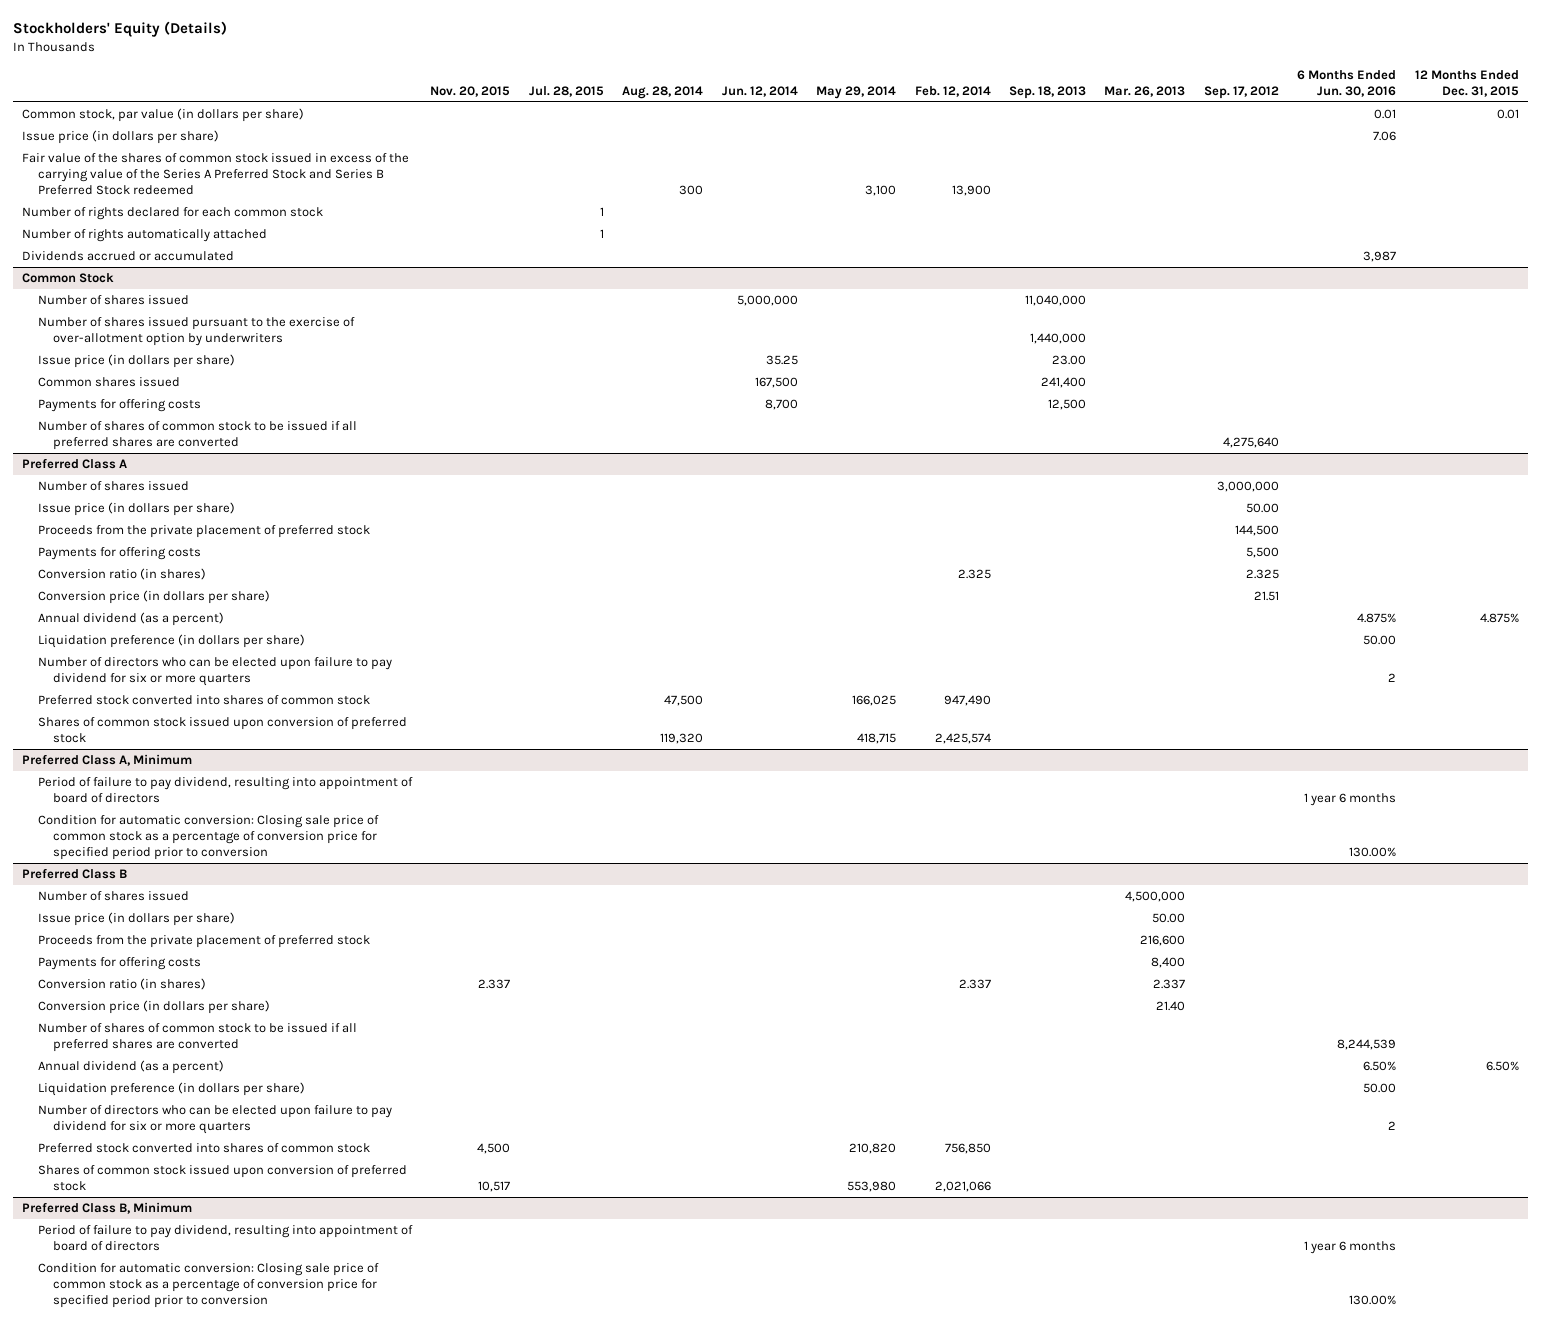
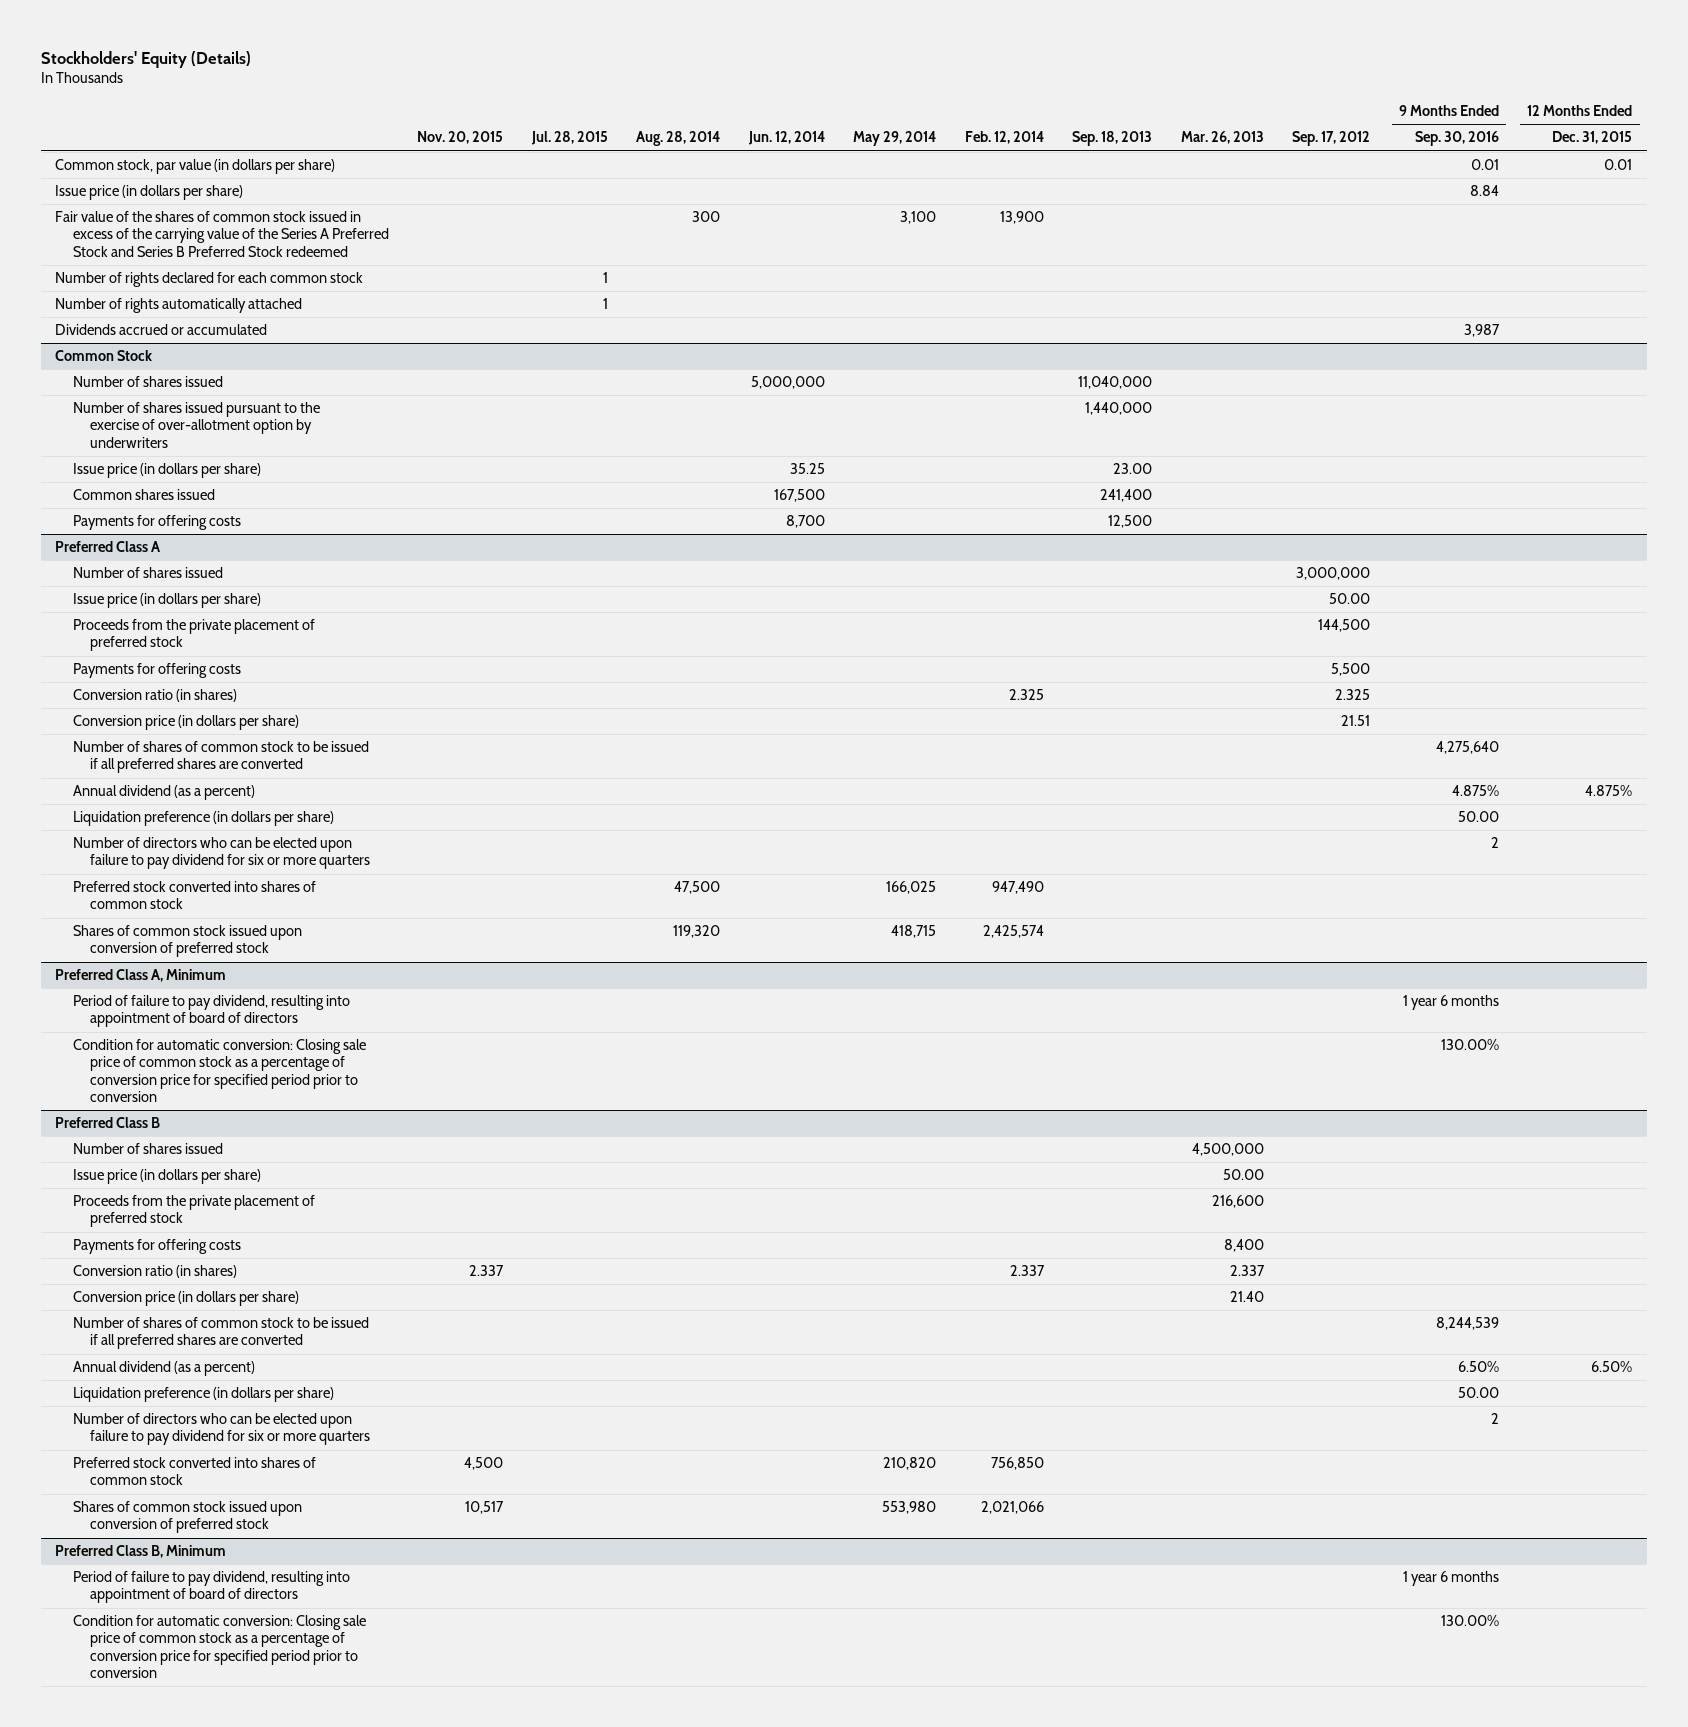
- | Nov. 20, 2015 | Jul. 28, 2015 | Aug. 28, 2014 | Jun. 12, 2014 | May 29, 2014 | Feb. 12, 2014 | Sep. 18, 2013 | Mar. 26, 2013 | Sep. 17, 2012 | 6 Months Ended Jun. 30, 2016 | 12 Months Ended Dec. 31, 2015
+ | Nov. 20, 2015 | Jul. 28, 2015 | Aug. 28, 2014 | Jun. 12, 2014 | May 29, 2014 | Feb. 12, 2014 | Sep. 18, 2013 | Mar. 26, 2013 | Sep. 17, 2012 | 9 Months Ended Sep. 30, 2016 | 12 Months Ended Dec. 31, 2015
@ Common Stock
- Number of shares of common stock to be issued if all preferred shares are converted | | | | | | | | | 4,275,640 | |
@ Preferred Class A
+ Number of shares of common stock to be issued if all preferred shares are converted | | | | | | | | | | 4,275,640 |

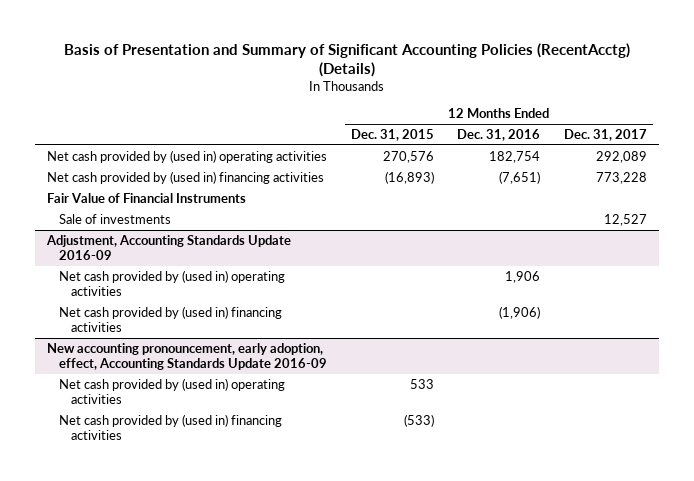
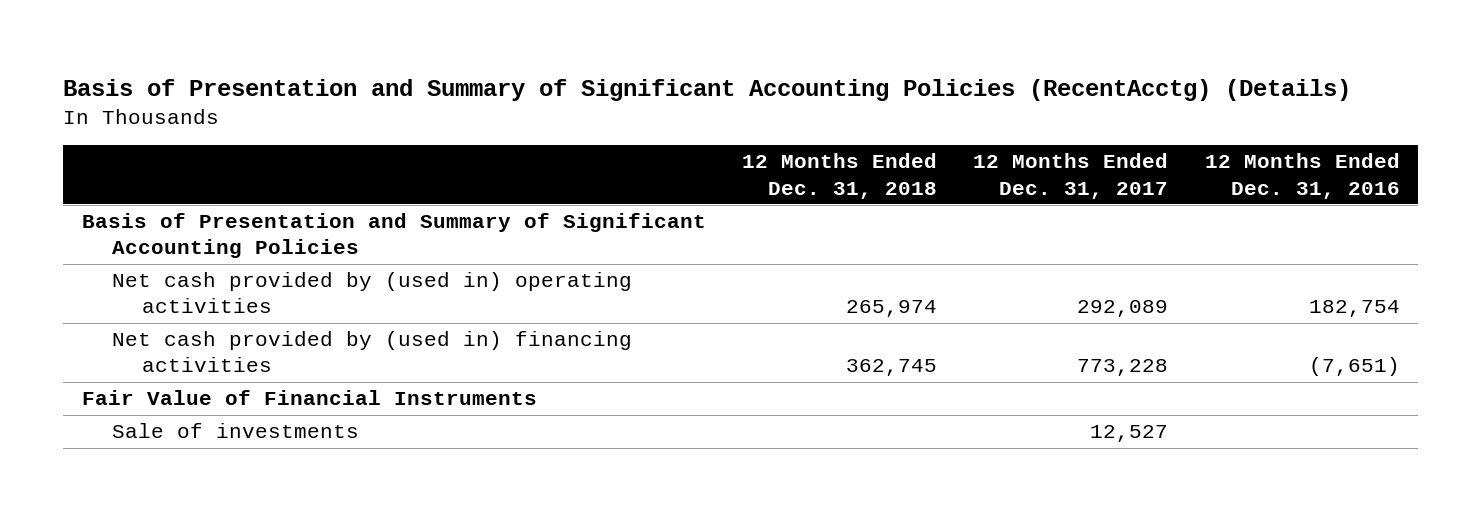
- | 12 Months Ended Dec. 31, 2015 | 12 Months Ended Dec. 31, 2016 | 12 Months Ended Dec. 31, 2017
+ | 12 Months Ended Dec. 31, 2018 | 12 Months Ended Dec. 31, 2017 | 12 Months Ended Dec. 31, 2016
+ Basis of Presentation and Summary of Significant Accounting Policies
- Adjustment, Accounting Standards Update 2016-09
- Net cash provided by (used in) operating activities | | 1,906 |
- Net cash provided by (used in) financing activities | | (1,906) |
- New accounting pronouncement, early adoption, effect, Accounting Standards Update 2016-09
- Net cash provided by (used in) operating activities | 533 | |
- Net cash provided by (used in) financing activities | (533) | |

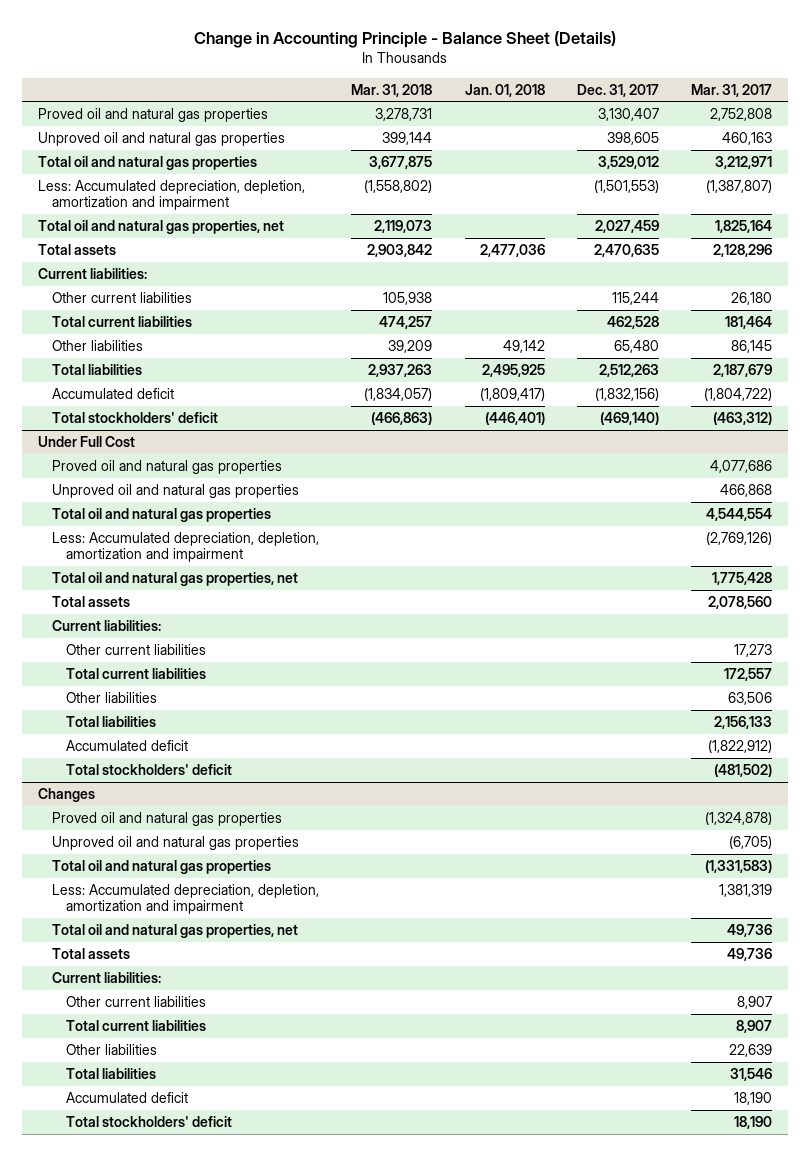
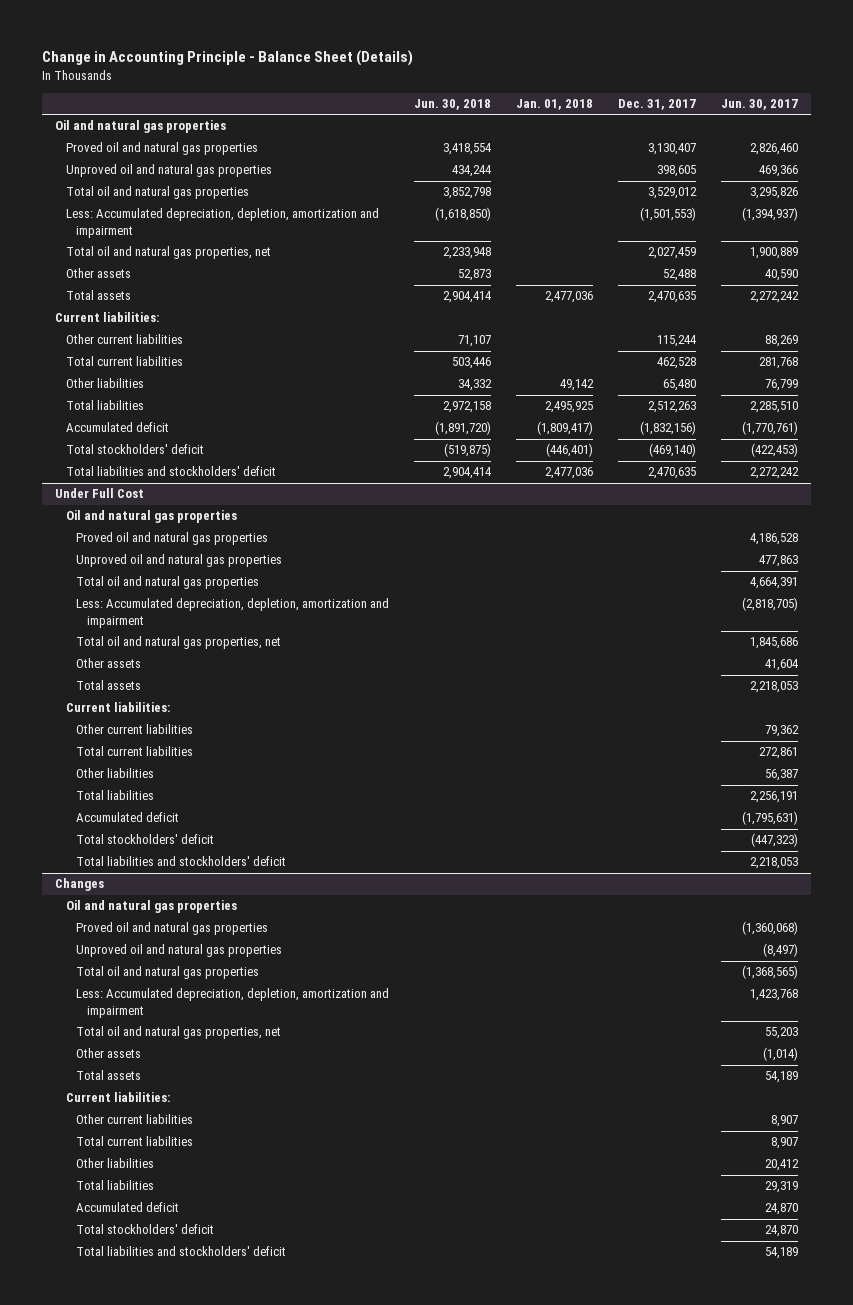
- | Mar. 31, 2018 | Jan. 01, 2018 | Dec. 31, 2017 | Mar. 31, 2017
+ | Jun. 30, 2018 | Jan. 01, 2018 | Dec. 31, 2017 | Jun. 30, 2017
+ Oil and natural gas properties
+ Other assets | 52,873 | | 52,488 | 40,590
+ Total liabilities and stockholders' deficit | 2,904,414 | 2,477,036 | 2,470,635 | 2,272,242
@ Under Full Cost
+ Oil and natural gas properties
+ Other assets | | | | 41,604
+ Total liabilities and stockholders' deficit | | | | 2,218,053
@ Changes
+ Oil and natural gas properties
+ Other assets | | | | (1,014)
+ Total liabilities and stockholders' deficit | | | | 54,189

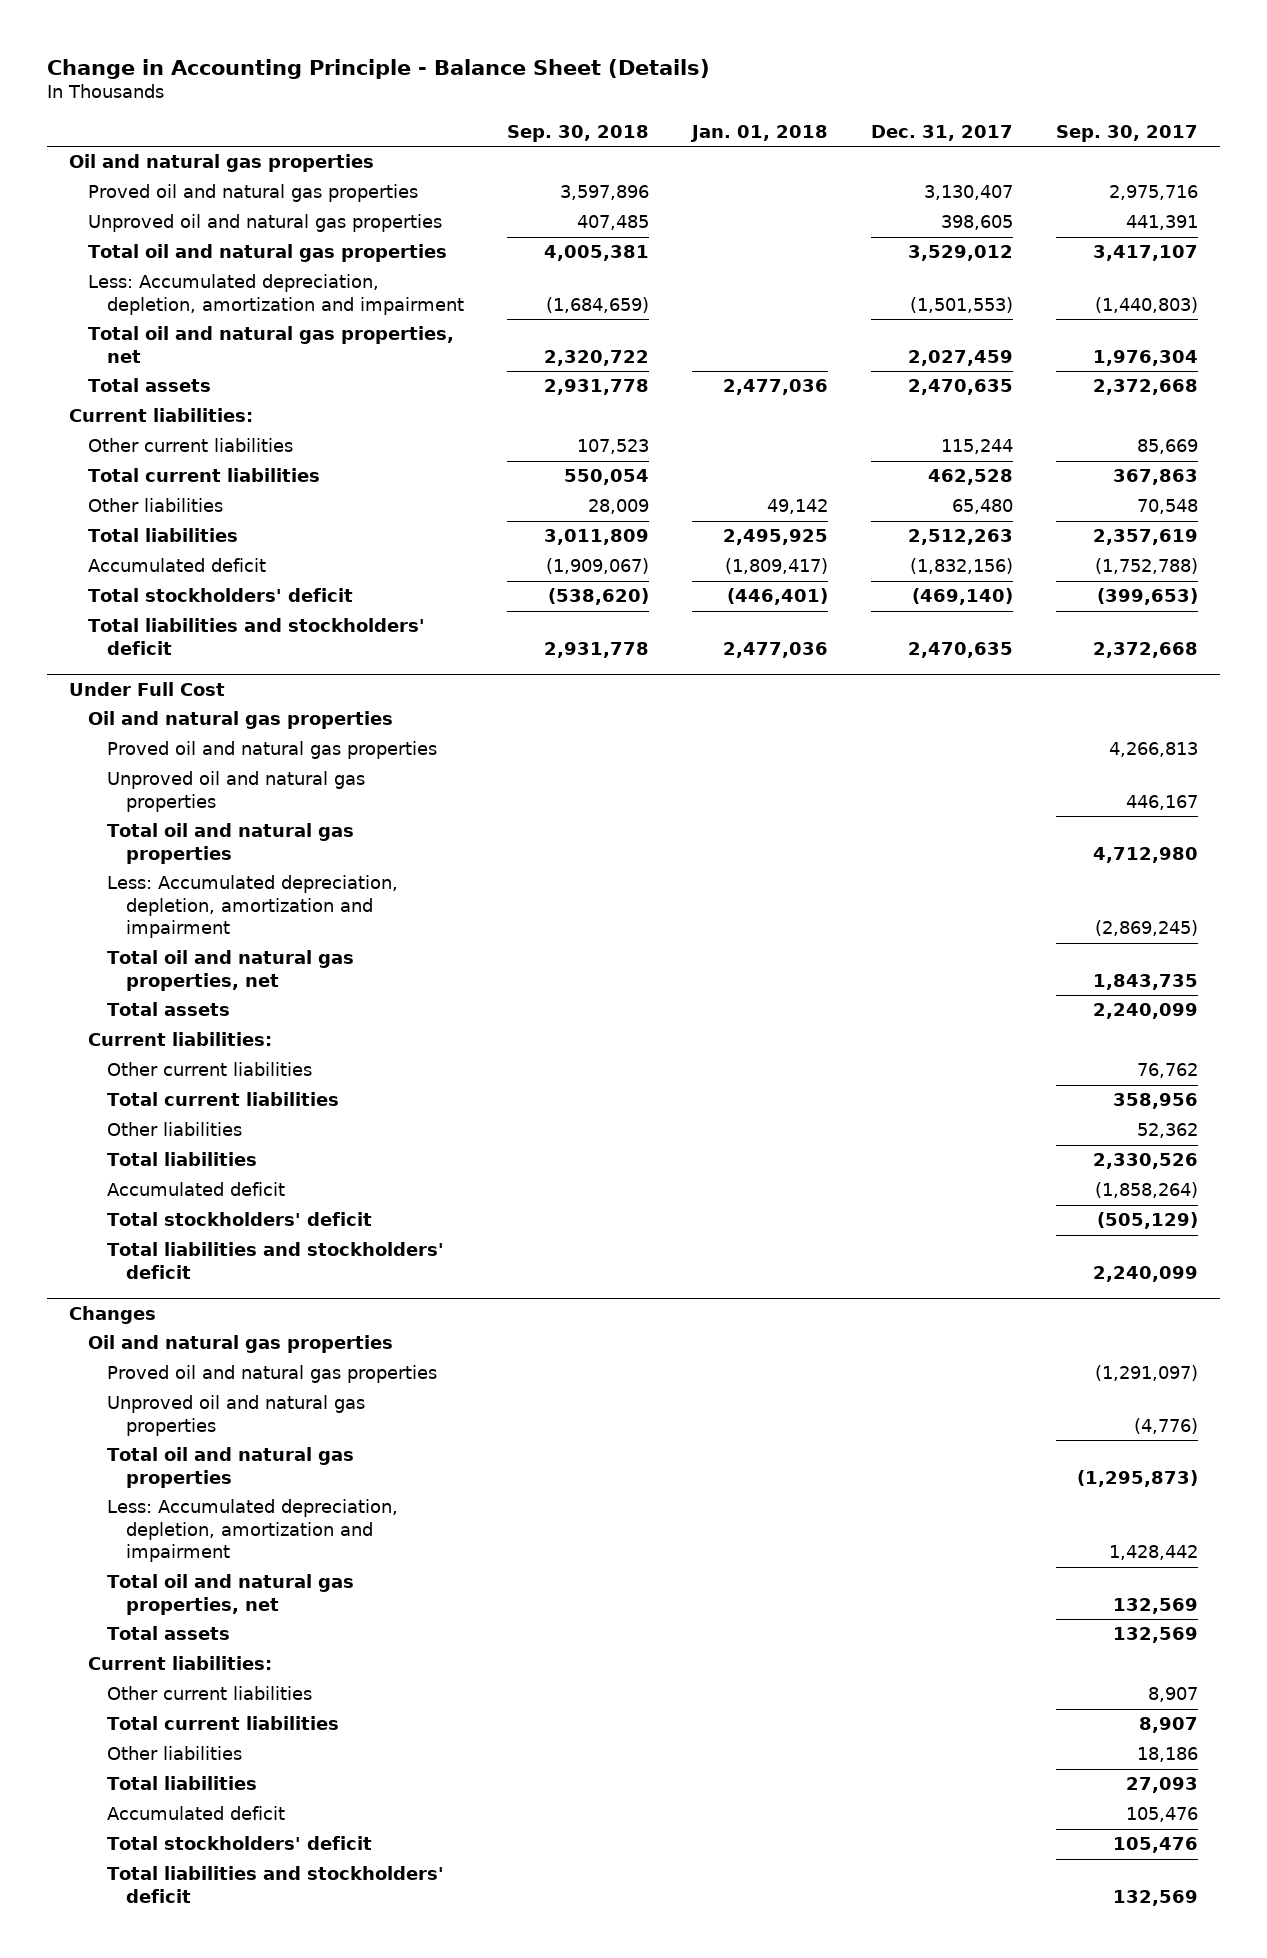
- | Jun. 30, 2018 | Jan. 01, 2018 | Dec. 31, 2017 | Jun. 30, 2017
+ | Sep. 30, 2018 | Jan. 01, 2018 | Dec. 31, 2017 | Sep. 30, 2017
- Other assets | 52,873 | | 52,488 | 40,590
@ Under Full Cost
- Other assets | | | | 41,604
@ Changes
- Other assets | | | | (1,014)

